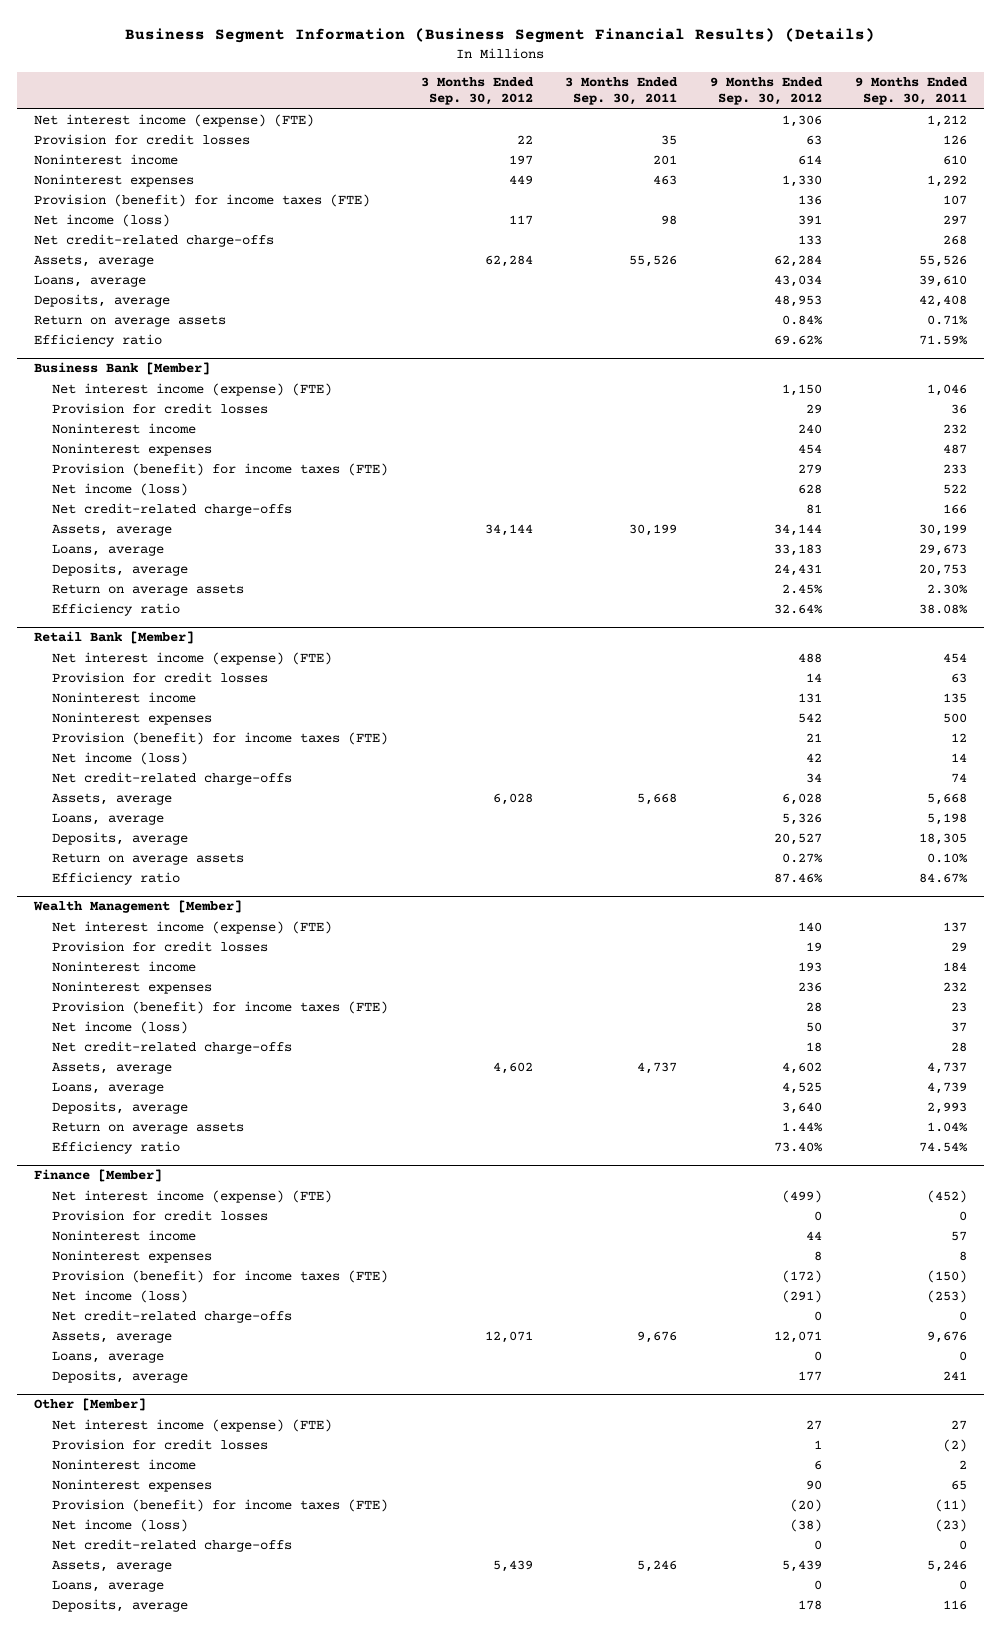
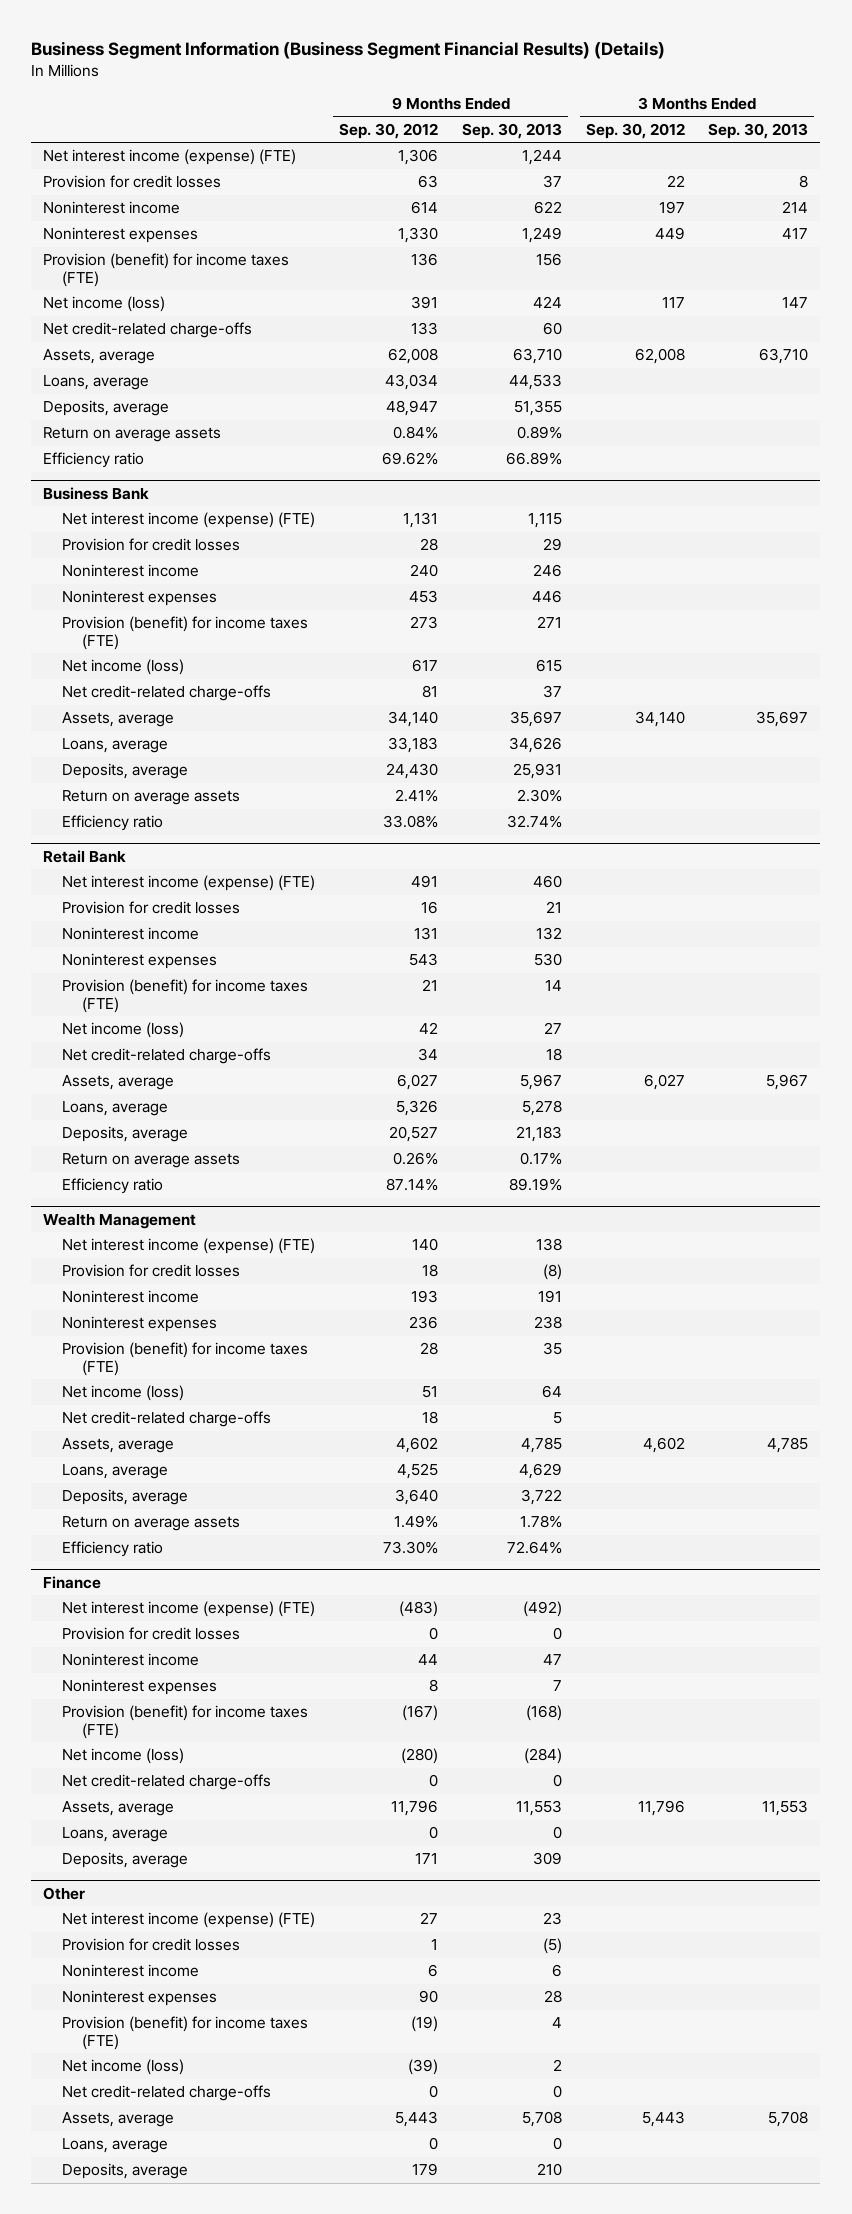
- | 3 Months Ended Sep. 30, 2012 | 3 Months Ended Sep. 30, 2011 | 9 Months Ended Sep. 30, 2012 | 9 Months Ended Sep. 30, 2011
+ | 9 Months Ended Sep. 30, 2012 | 9 Months Ended Sep. 30, 2013 | 3 Months Ended Sep. 30, 2012 | 3 Months Ended Sep. 30, 2013
- Assets, average | 62,284 | 55,526 | 62,284 | 55,526
+ Assets, average | 62,008 | 63,710 | 62,008 | 63,710
- Deposits, average | | | 48,953 | 42,408
+ Deposits, average | 48,947 | 51,355 | |
- Business Bank [Member]
- Net interest income (expense) (FTE) | | | 1,150 | 1,046
- Provision for credit losses | | | 29 | 36
+ Business Bank
+ Net interest income (expense) (FTE) | 1,131 | 1,115 | |
+ Provision for credit losses | 28 | 29 | |
- Noninterest expenses | | | 454 | 487
- Provision (benefit) for income taxes (FTE) | | | 279 | 233
- Net income (loss) | | | 628 | 522
+ Noninterest expenses | 453 | 446 | |
+ Provision (benefit) for income taxes (FTE) | 273 | 271 | |
+ Net income (loss) | 617 | 615 | |
- Assets, average | 34,144 | 30,199 | 34,144 | 30,199
+ Assets, average | 34,140 | 35,697 | 34,140 | 35,697
- Deposits, average | | | 24,431 | 20,753
- Return on average assets | | | 2.45% | 2.30%
- Efficiency ratio | | | 32.64% | 38.08%
- Retail Bank [Member]
- Net interest income (expense) (FTE) | | | 488 | 454
- Provision for credit losses | | | 14 | 63
+ Deposits, average | 24,430 | 25,931 | |
+ Return on average assets | 2.41% | 2.30% | |
+ Efficiency ratio | 33.08% | 32.74% | |
+ Retail Bank
+ Net interest income (expense) (FTE) | 491 | 460 | |
+ Provision for credit losses | 16 | 21 | |
- Noninterest expenses | | | 542 | 500
+ Noninterest expenses | 543 | 530 | |
- Assets, average | 6,028 | 5,668 | 6,028 | 5,668
+ Assets, average | 6,027 | 5,967 | 6,027 | 5,967
- Return on average assets | | | 0.27% | 0.10%
- Efficiency ratio | | | 87.46% | 84.67%
- Wealth Management [Member]
+ Return on average assets | 0.26% | 0.17% | |
+ Efficiency ratio | 87.14% | 89.19% | |
+ Wealth Management
- Provision for credit losses | | | 19 | 29
+ Provision for credit losses | 18 | (8) | |
- Net income (loss) | | | 50 | 37
+ Net income (loss) | 51 | 64 | |
- Return on average assets | | | 1.44% | 1.04%
- Efficiency ratio | | | 73.40% | 74.54%
- Finance [Member]
- Net interest income (expense) (FTE) | | | (499) | (452)
+ Return on average assets | 1.49% | 1.78% | |
+ Efficiency ratio | 73.30% | 72.64% | |
+ Finance
+ Net interest income (expense) (FTE) | (483) | (492) | |
- Provision (benefit) for income taxes (FTE) | | | (172) | (150)
- Net income (loss) | | | (291) | (253)
+ Provision (benefit) for income taxes (FTE) | (167) | (168) | |
+ Net income (loss) | (280) | (284) | |
- Assets, average | 12,071 | 9,676 | 12,071 | 9,676
+ Assets, average | 11,796 | 11,553 | 11,796 | 11,553
- Deposits, average | | | 177 | 241
- Other [Member]
+ Deposits, average | 171 | 309 | |
+ Other
- Provision (benefit) for income taxes (FTE) | | | (20) | (11)
- Net income (loss) | | | (38) | (23)
+ Provision (benefit) for income taxes (FTE) | (19) | 4 | |
+ Net income (loss) | (39) | 2 | |
- Assets, average | 5,439 | 5,246 | 5,439 | 5,246
+ Assets, average | 5,443 | 5,708 | 5,443 | 5,708
- Deposits, average | | | 178 | 116
+ Deposits, average | 179 | 210 | |

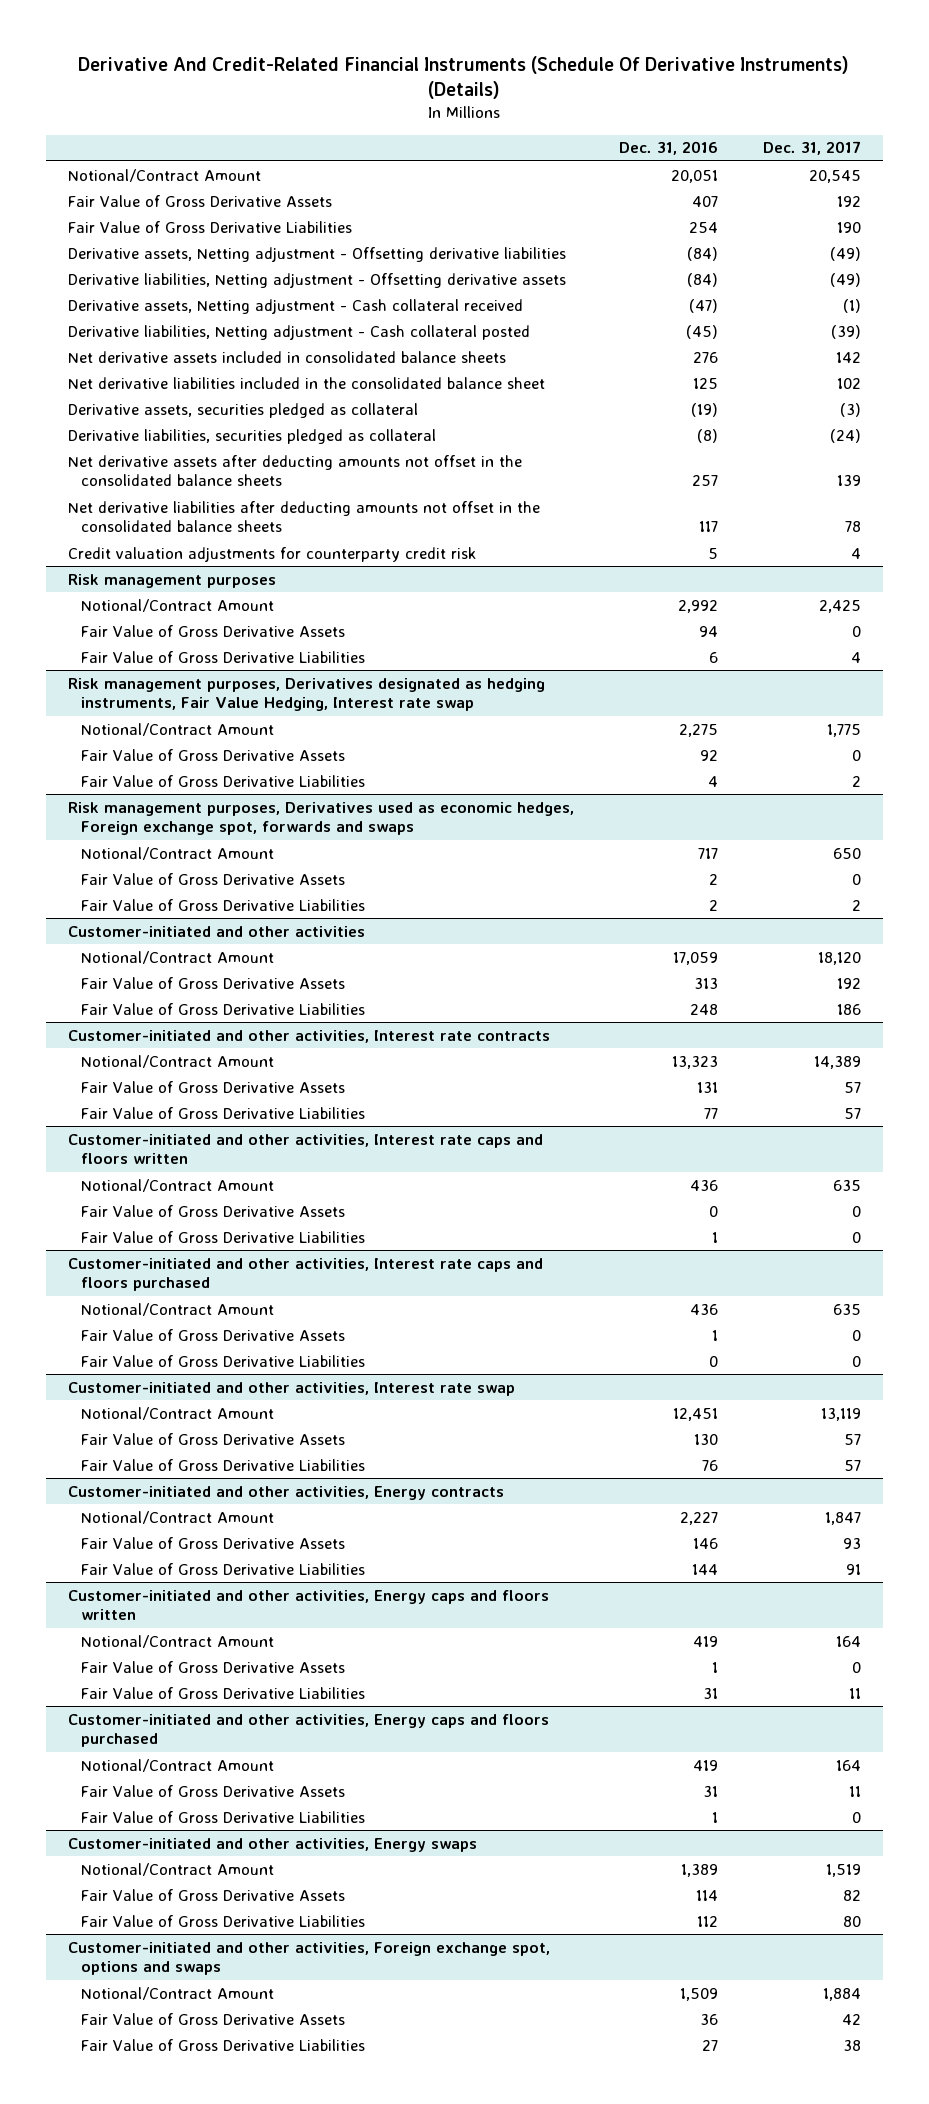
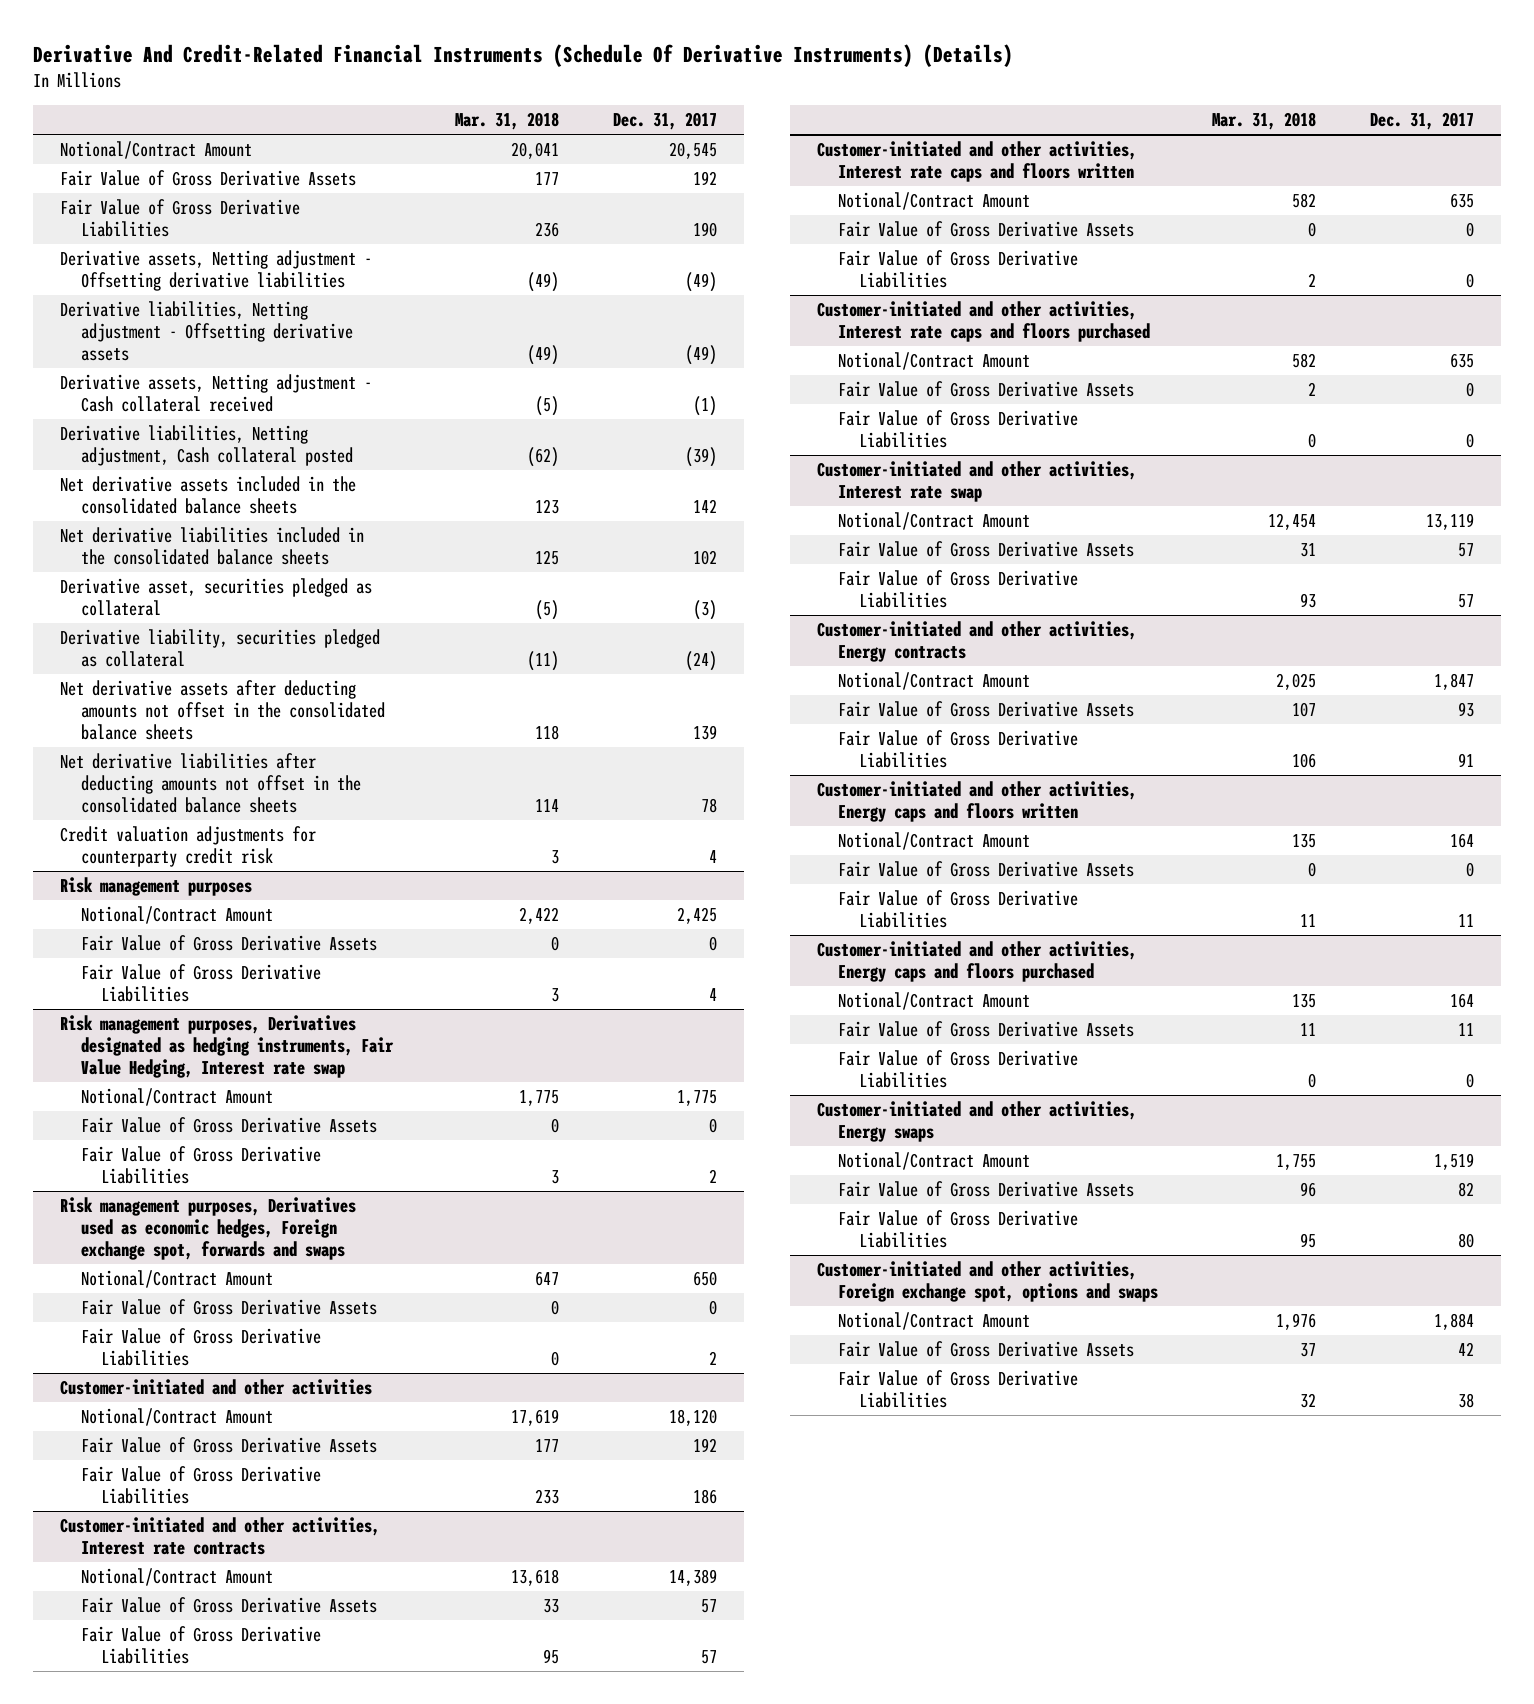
- | Dec. 31, 2016 | Dec. 31, 2017
+ | Mar. 31, 2018 | Dec. 31, 2017
- Derivative liabilities, Netting adjustment - Cash collateral posted | (45) | (39)
- Net derivative assets included in consolidated balance sheets | 276 | 142
- Net derivative liabilities included in the consolidated balance sheet | 125 | 102
- Derivative assets, securities pledged as collateral | (19) | (3)
- Derivative liabilities, securities pledged as collateral | (8) | (24)
+ Derivative liabilities, Netting adjustment, Cash collateral posted | (62) | (39)
+ Net derivative assets included in the consolidated balance sheets | 123 | 142
+ Net derivative liabilities included in the consolidated balance sheets | 125 | 102
+ Derivative asset, securities pledged as collateral | (5) | (3)
+ Derivative liability, securities pledged as collateral | (11) | (24)

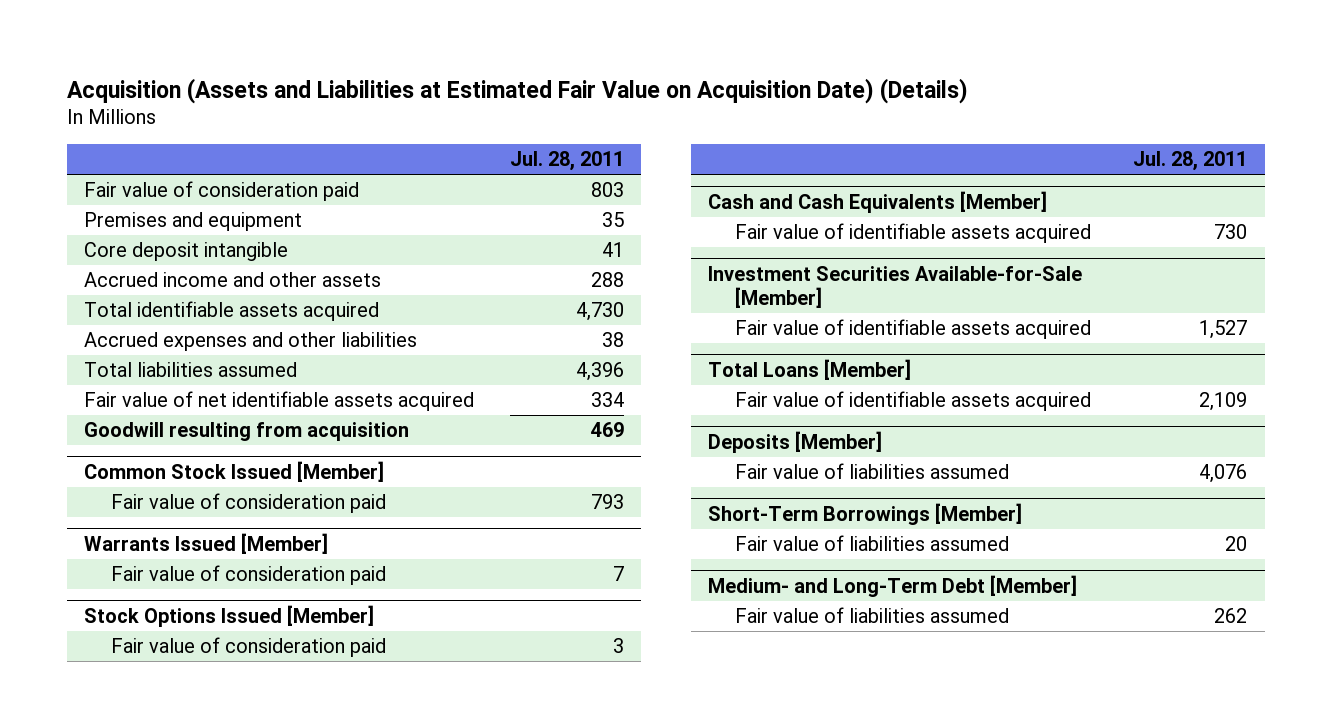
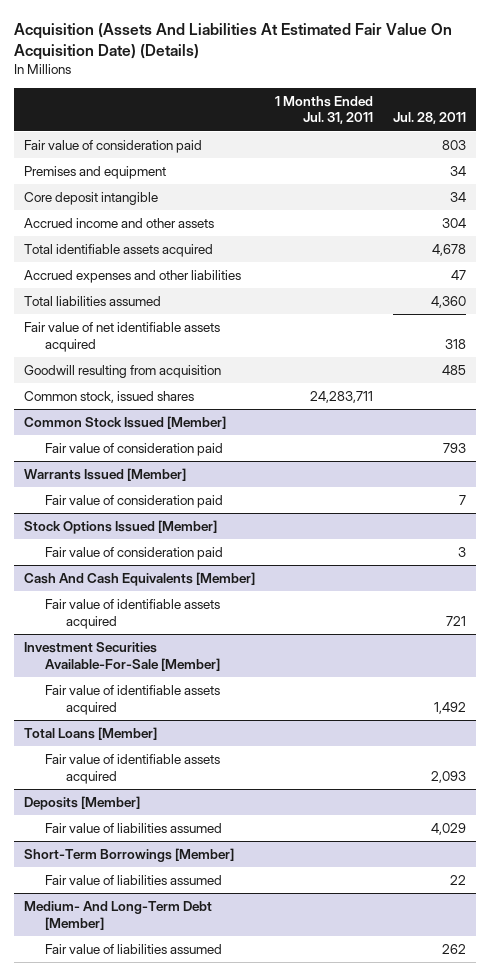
- Acquisition (Assets and Liabilities at Estimated Fair Value on Acquisition Date) (Details)
+ Acquisition (Assets And Liabilities At Estimated Fair Value On Acquisition Date) (Details)
- | Jul. 28, 2011
+ | 1 Months Ended Jul. 31, 2011 | Jul. 28, 2011
- Premises and equipment | 35
- Core deposit intangible | 41
- Accrued income and other assets | 288
- Total identifiable assets acquired | 4,730
- Accrued expenses and other liabilities | 38
- Total liabilities assumed | 4,396
- Fair value of net identifiable assets acquired | 334
- Goodwill resulting from acquisition | 469
+ Premises and equipment | | 34
+ Core deposit intangible | | 34
+ Accrued income and other assets | | 304
+ Total identifiable assets acquired | | 4,678
+ Accrued expenses and other liabilities | | 47
+ Total liabilities assumed | | 4,360
+ Fair value of net identifiable assets acquired | | 318
+ Goodwill resulting from acquisition | | 485
+ Common stock, issued shares | 24,283,711 |
- Cash and Cash Equivalents [Member]
- Fair value of identifiable assets acquired | 730
- Investment Securities Available-for-Sale [Member]
- Fair value of identifiable assets acquired | 1,527
+ Cash And Cash Equivalents [Member]
+ Fair value of identifiable assets acquired | | 721
+ Investment Securities Available-For-Sale [Member]
+ Fair value of identifiable assets acquired | | 1,492
@ Total Loans [Member]
- Fair value of identifiable assets acquired | 2,109
+ Fair value of identifiable assets acquired | | 2,093
@ Deposits [Member]
- Fair value of liabilities assumed | 4,076
+ Fair value of liabilities assumed | | 4,029
@ Short-Term Borrowings [Member]
- Fair value of liabilities assumed | 20
- Medium- and Long-Term Debt [Member]
@ Short-Term Borrowings [Member]
+ Fair value of liabilities assumed | | 22
+ Medium- And Long-Term Debt [Member]

